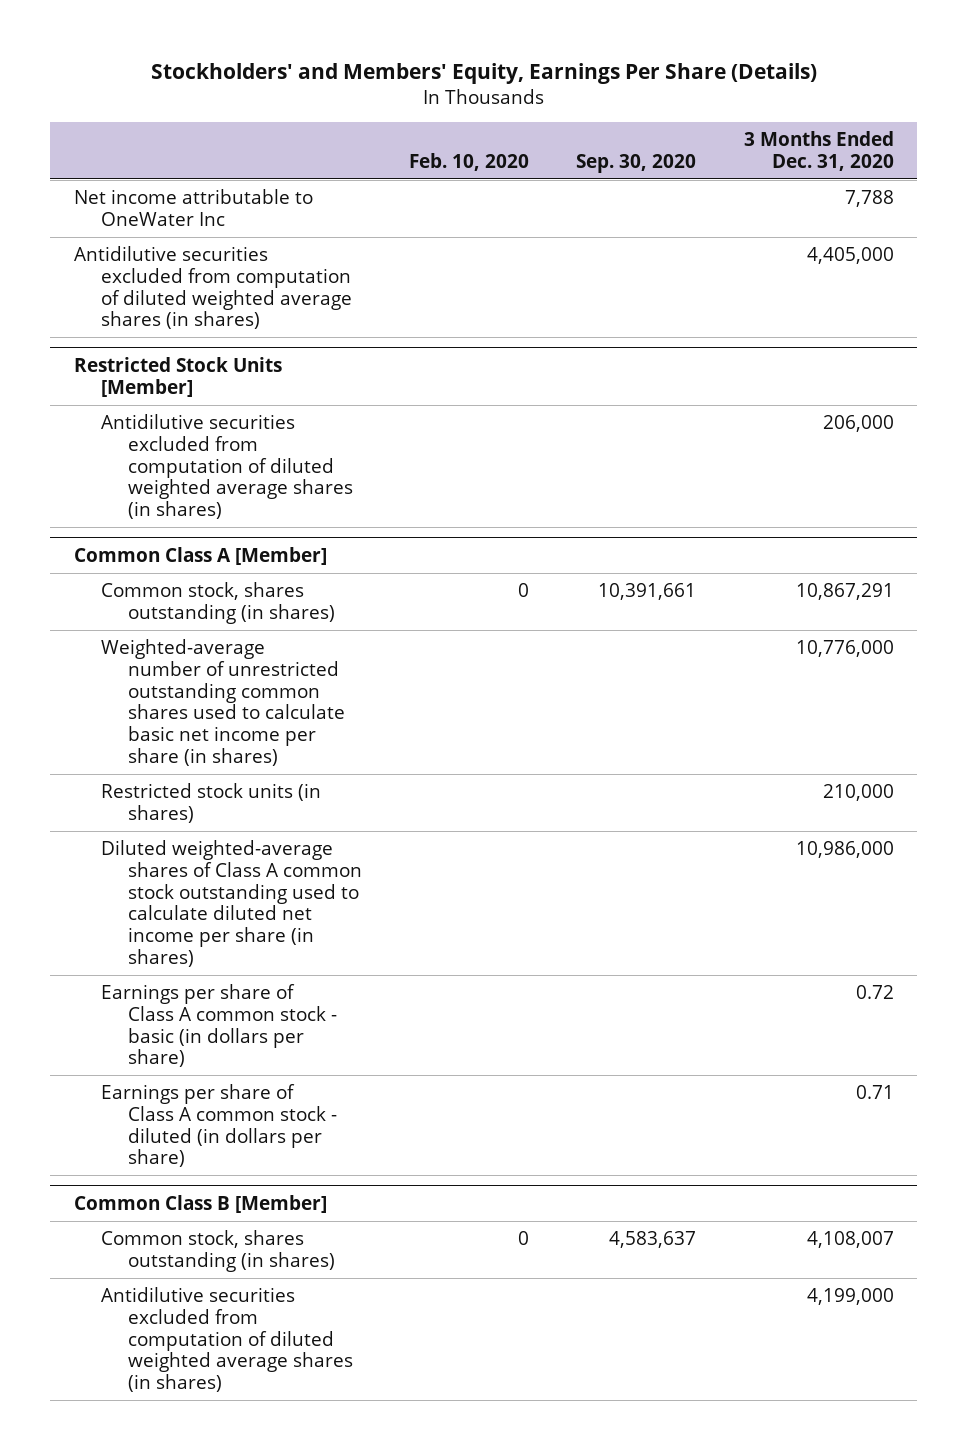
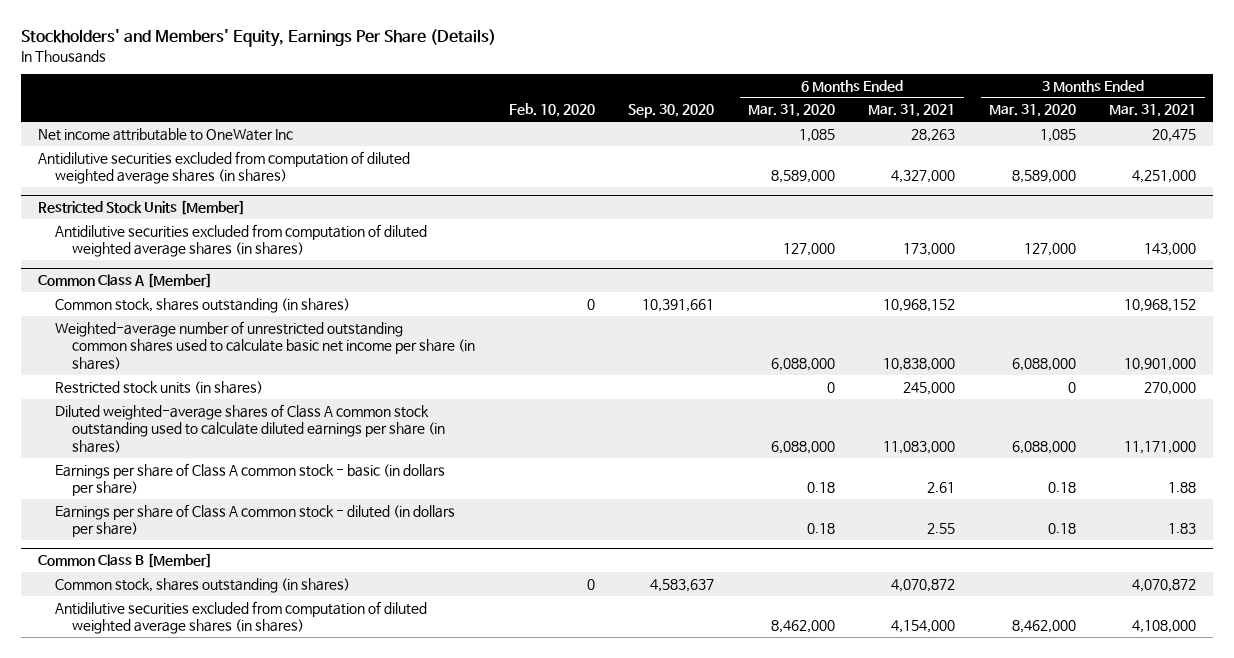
- | Feb. 10, 2020 | Sep. 30, 2020 | 3 Months Ended Dec. 31, 2020
+ | Feb. 10, 2020 | Sep. 30, 2020 | 6 Months Ended Mar. 31, 2020 | 6 Months Ended Mar. 31, 2021 | 3 Months Ended Mar. 31, 2020 | 3 Months Ended Mar. 31, 2021
@ Common Class A [Member]
- Diluted weighted-average shares of Class A common stock outstanding used to calculate diluted net income per share (in shares) | | | 10,986,000
+ Diluted weighted-average shares of Class A common stock outstanding used to calculate diluted earnings per share (in shares) | | | 6,088,000 | 11,083,000 | 6,088,000 | 11,171,000

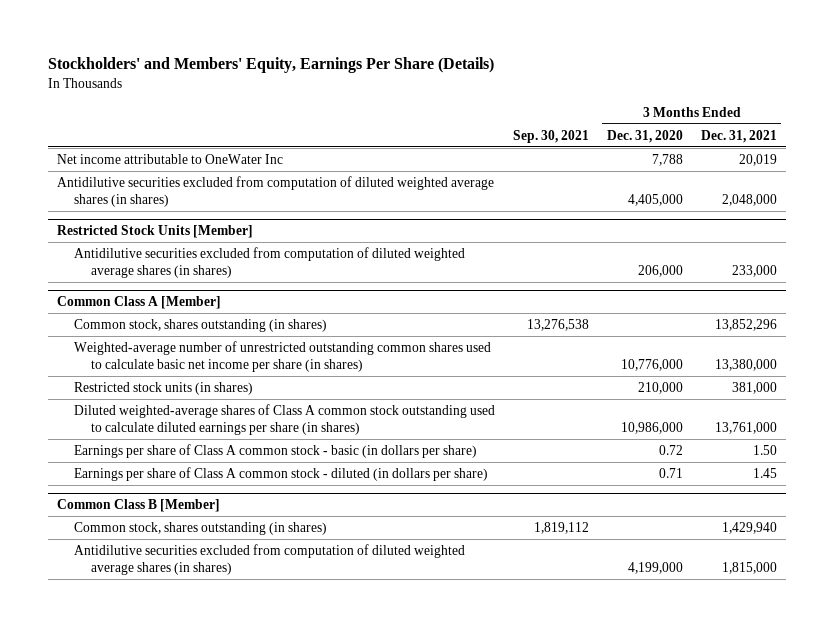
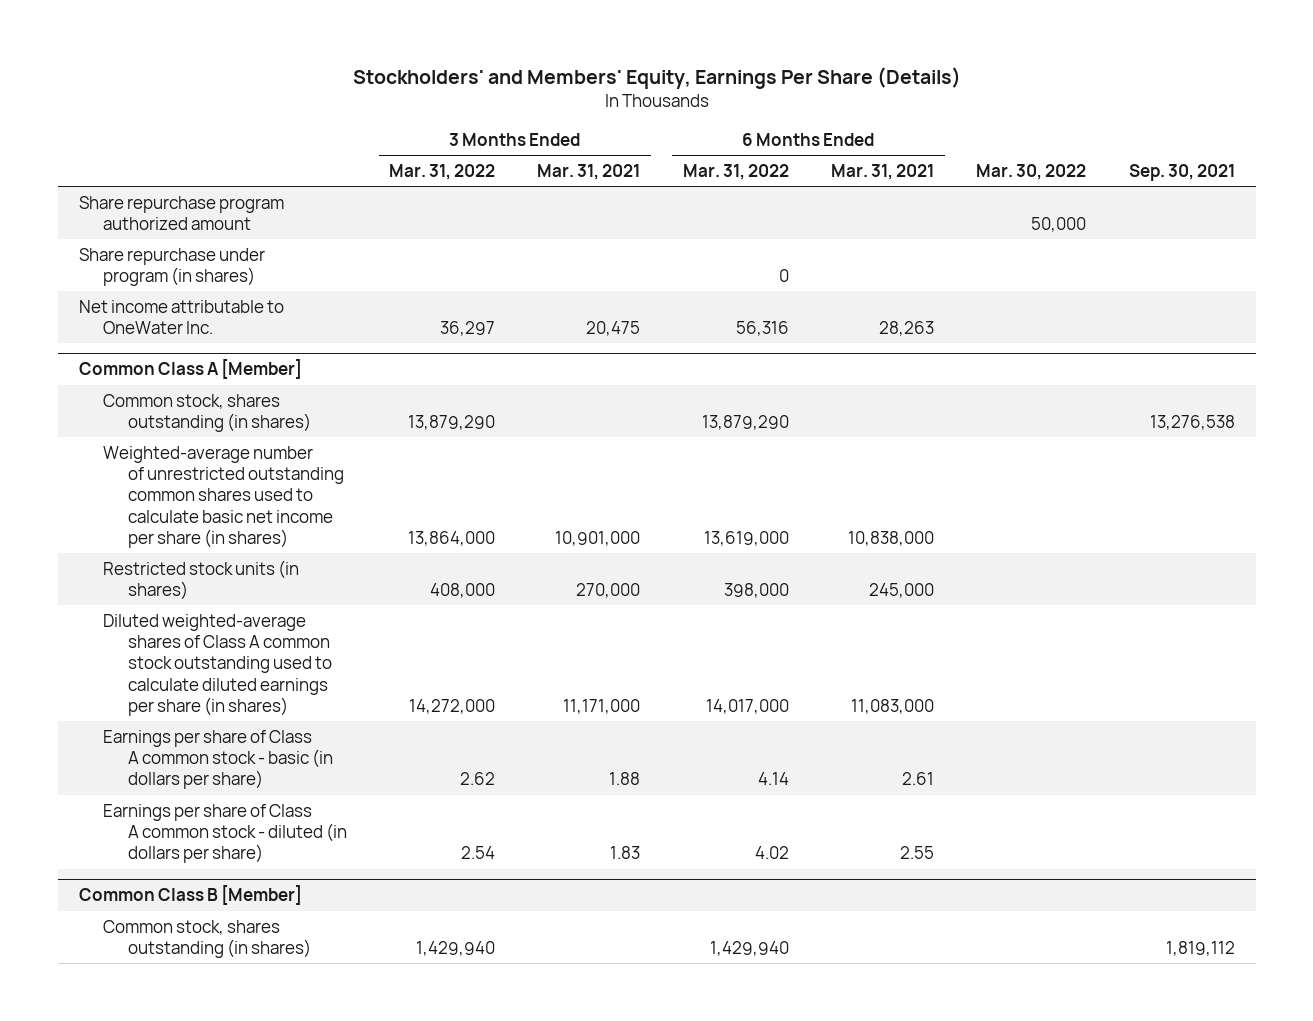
- | Sep. 30, 2021 | 3 Months Ended Dec. 31, 2020 | 3 Months Ended Dec. 31, 2021
+ | 3 Months Ended Mar. 31, 2022 | 3 Months Ended Mar. 31, 2021 | 6 Months Ended Mar. 31, 2022 | 6 Months Ended Mar. 31, 2021 | Mar. 30, 2022 | Sep. 30, 2021
- Net income attributable to OneWater Inc | | 7,788 | 20,019
- Antidilutive securities excluded from computation of diluted weighted average shares (in shares) | | 4,405,000 | 2,048,000
- Restricted Stock Units [Member]
- Antidilutive securities excluded from computation of diluted weighted average shares (in shares) | | 206,000 | 233,000
+ Share repurchase program authorized amount | | | | | 50,000 |
+ Share repurchase under program (in shares) | | | 0 | | |
+ Net income attributable to OneWater Inc. | 36,297 | 20,475 | 56,316 | 28,263 | |
@ Common Class B [Member]
- Antidilutive securities excluded from computation of diluted weighted average shares (in shares) | | 4,199,000 | 1,815,000

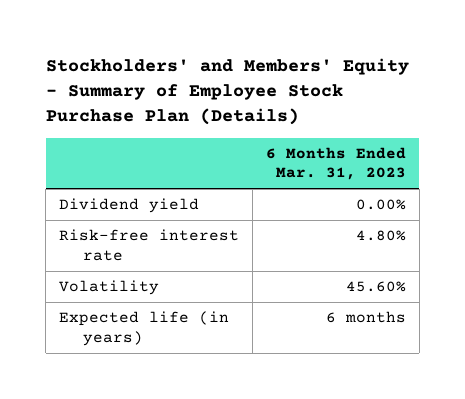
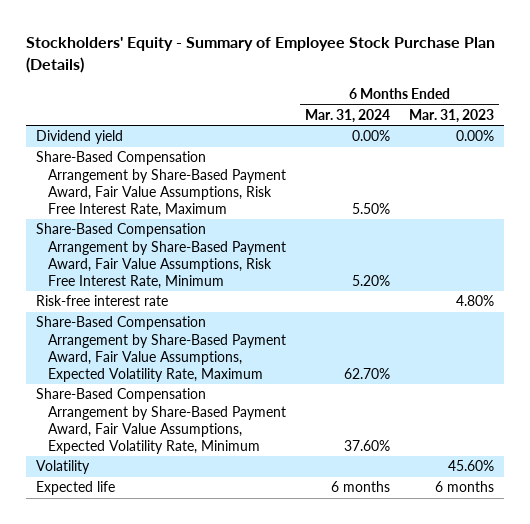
- Stockholders' and Members' Equity - Summary of Employee Stock Purchase Plan (Details)
+ Stockholders' Equity - Summary of Employee Stock Purchase Plan (Details)
- | 6 Months Ended Mar. 31, 2023
+ | 6 Months Ended Mar. 31, 2024 | 6 Months Ended Mar. 31, 2023
+ Share-Based Compensation Arrangement by Share-Based Payment Award, Fair Value Assumptions, Risk Free Interest Rate, Maximum | 5.50% |
+ Share-Based Compensation Arrangement by Share-Based Payment Award, Fair Value Assumptions, Risk Free Interest Rate, Minimum | 5.20% |
+ Share-Based Compensation Arrangement by Share-Based Payment Award, Fair Value Assumptions, Expected Volatility Rate, Maximum | 62.70% |
+ Share-Based Compensation Arrangement by Share-Based Payment Award, Fair Value Assumptions, Expected Volatility Rate, Minimum | 37.60% |
- Expected life (in years) | 6 months
+ Expected life | 6 months | 6 months

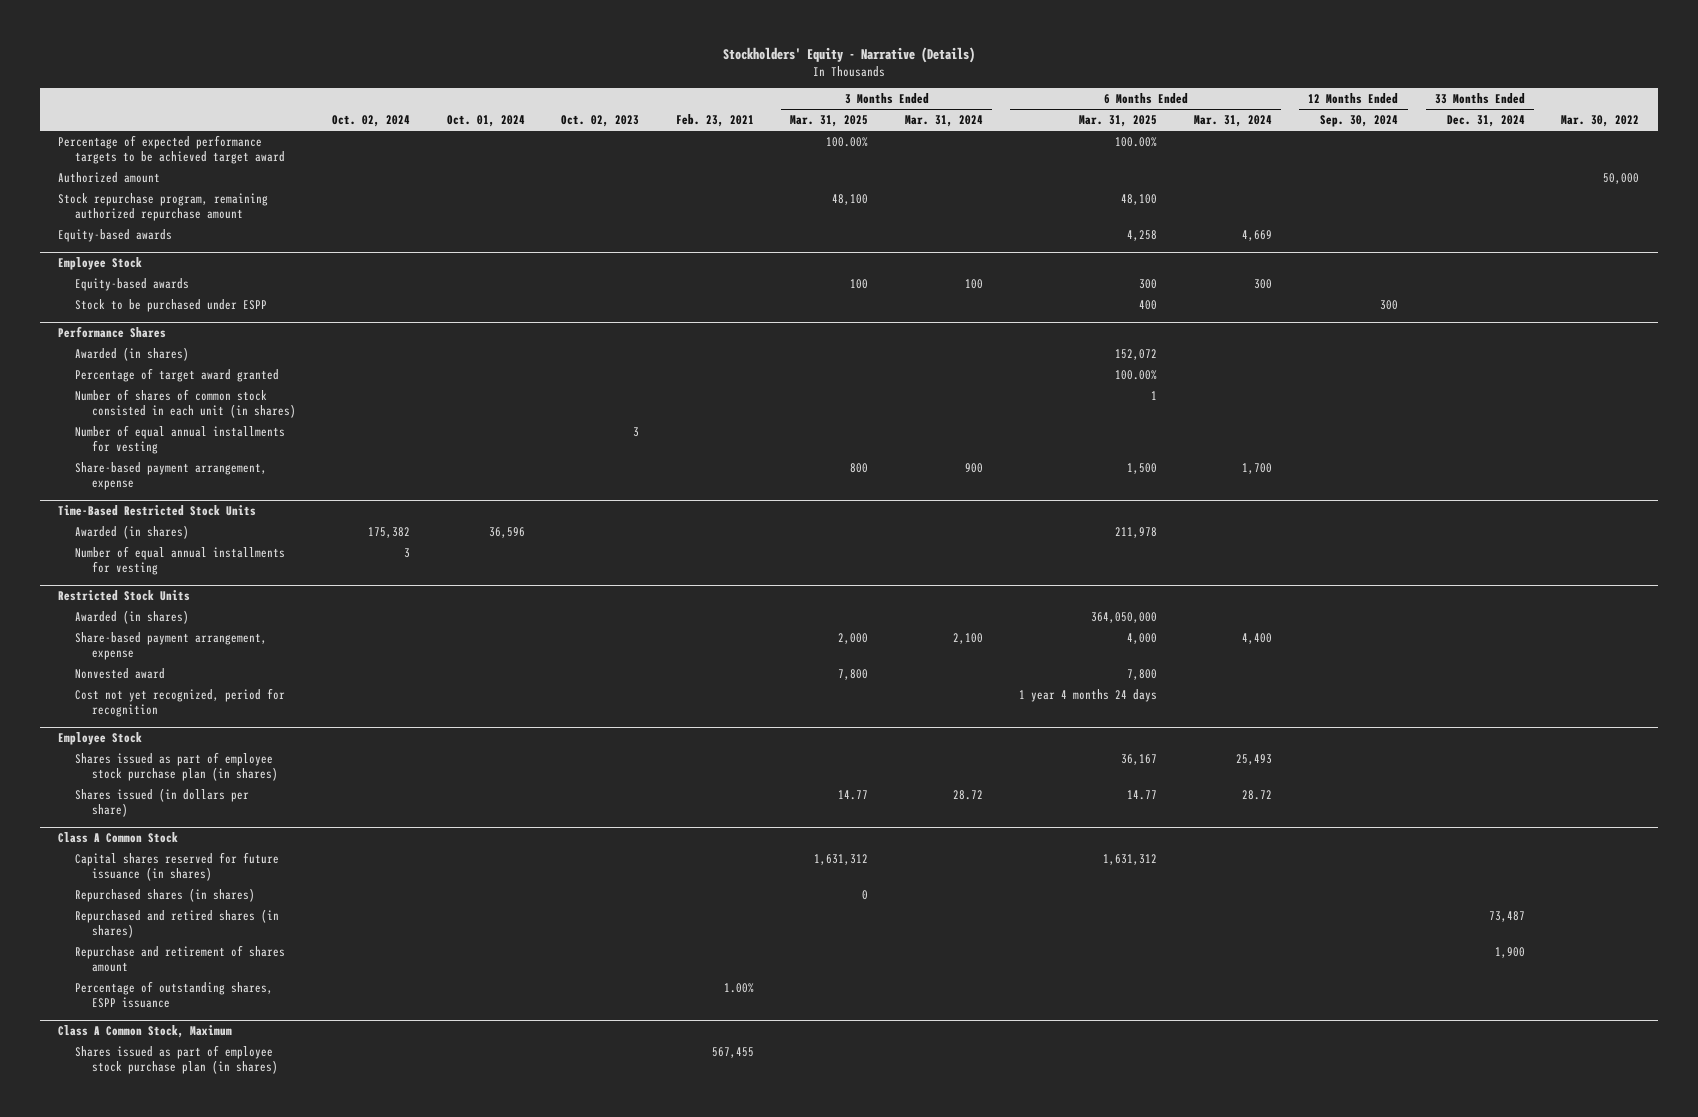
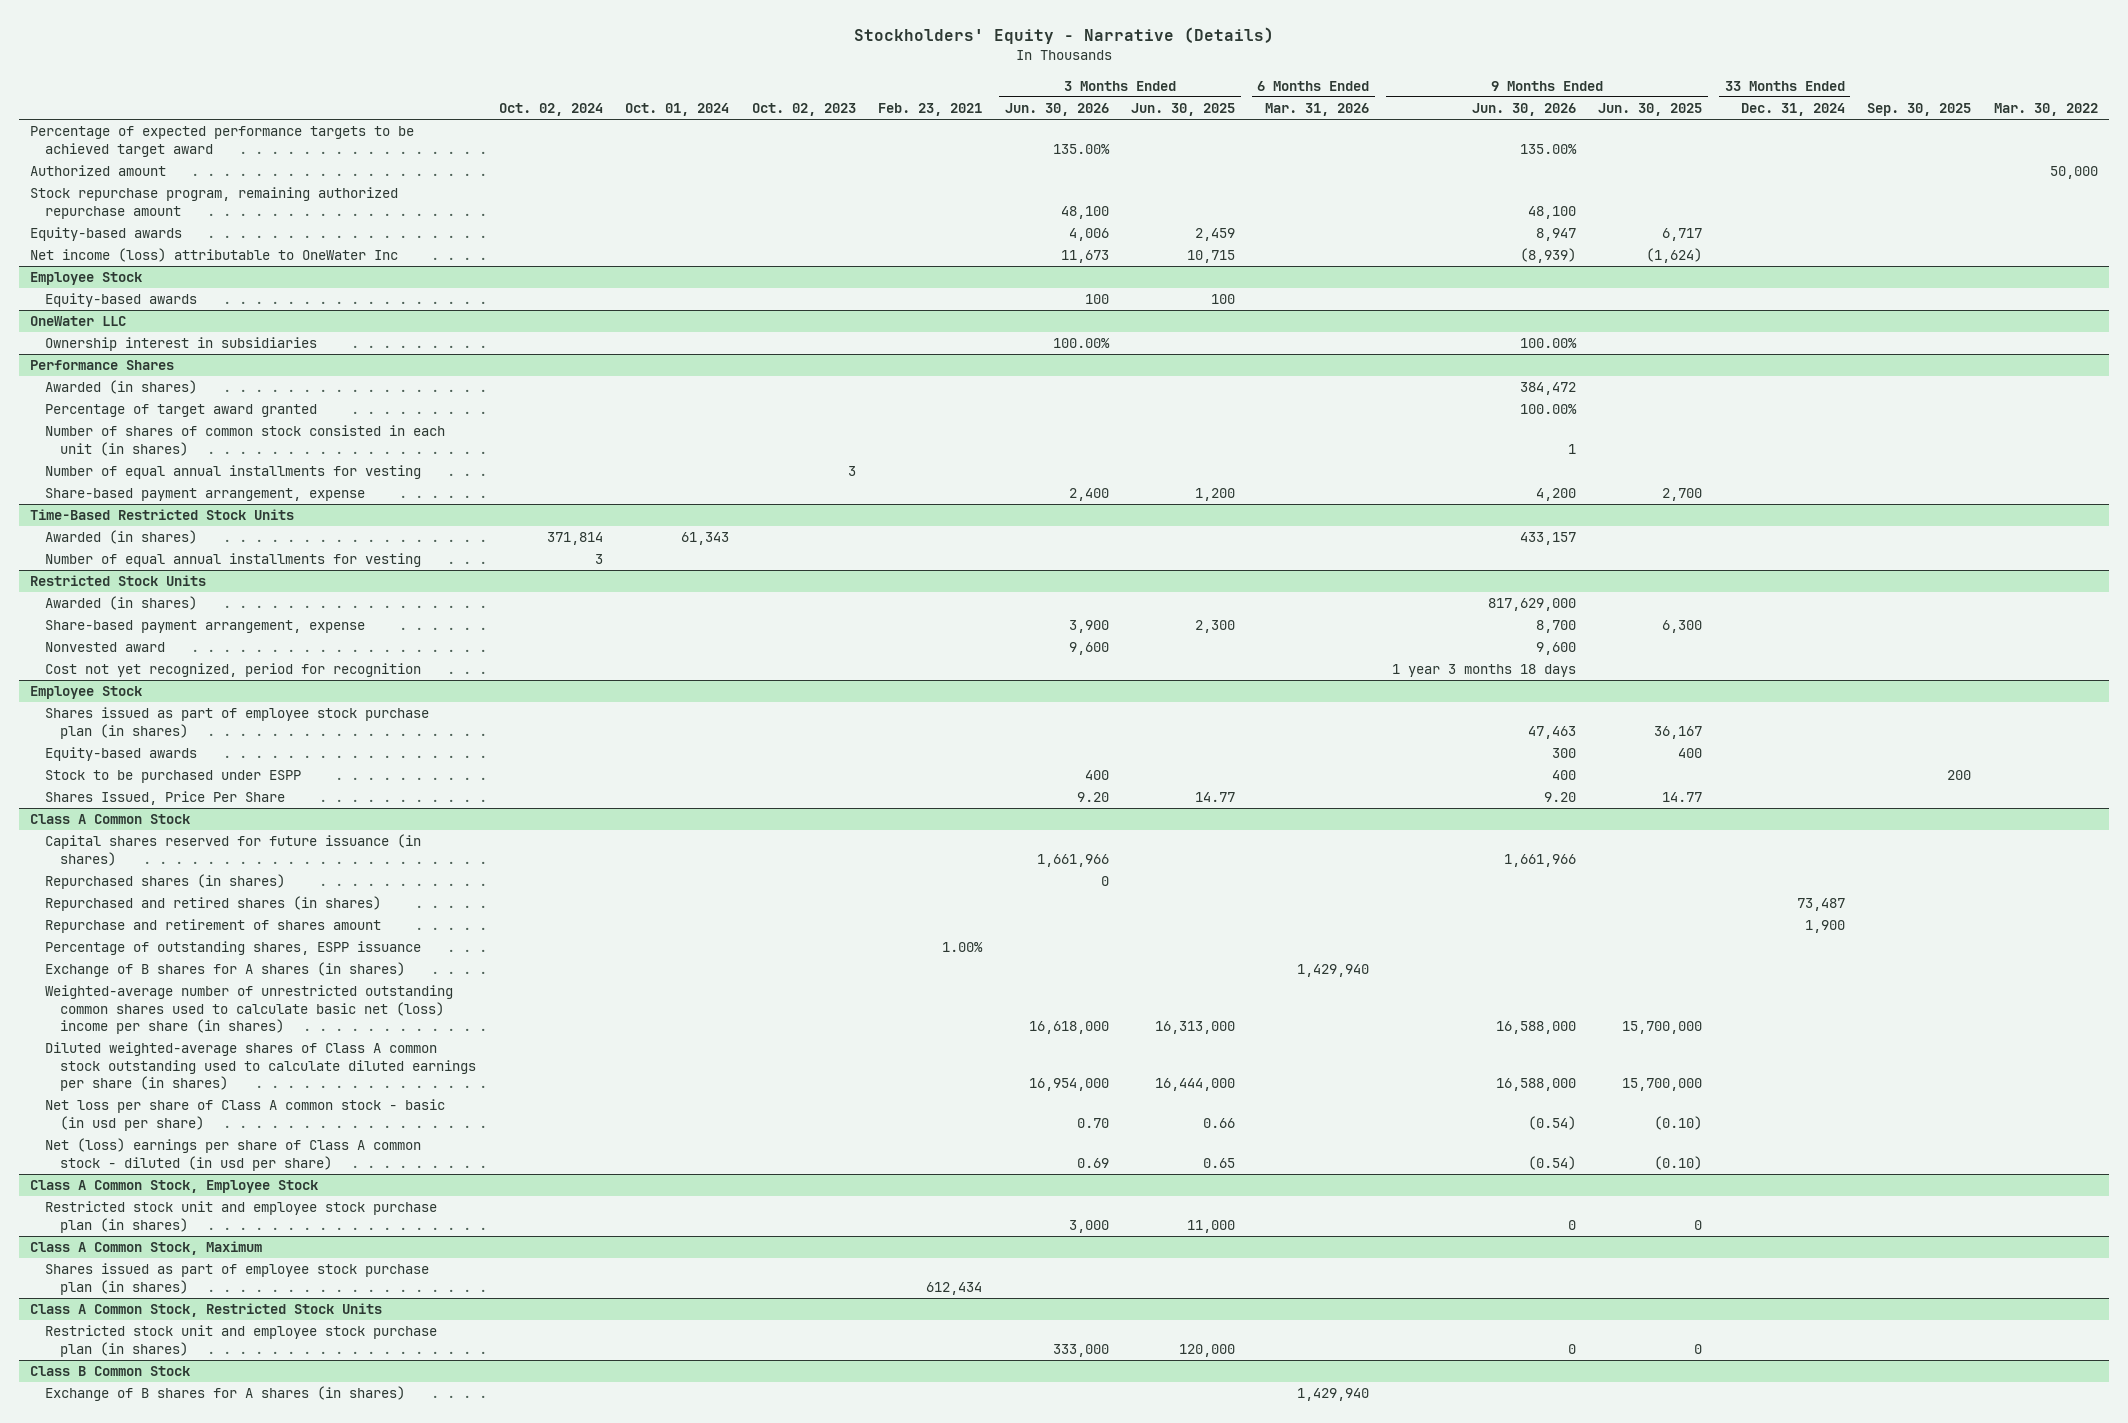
- | Oct. 02, 2024 | Oct. 01, 2024 | Oct. 02, 2023 | Feb. 23, 2021 | 3 Months Ended Mar. 31, 2025 | 3 Months Ended Mar. 31, 2024 | 6 Months Ended Mar. 31, 2025 | 6 Months Ended Mar. 31, 2024 | 12 Months Ended Sep. 30, 2024 | 33 Months Ended Dec. 31, 2024 | Mar. 30, 2022
+ | Oct. 02, 2024 | Oct. 01, 2024 | Oct. 02, 2023 | Feb. 23, 2021 | 3 Months Ended Jun. 30, 2026 | 3 Months Ended Jun. 30, 2025 | 6 Months Ended Mar. 31, 2026 | 9 Months Ended Jun. 30, 2026 | 9 Months Ended Jun. 30, 2025 | 33 Months Ended Dec. 31, 2024 | Sep. 30, 2025 | Mar. 30, 2022
+ Net income (loss) attributable to OneWater Inc | | | | | 11,673 | 10,715 | | (8,939) | (1,624) | | |
+ OneWater LLC
+ Ownership interest in subsidiaries | | | | | 100.00% | | | 100.00% | | | |
@ Time-Based Restricted Stock Units
- Awarded (in shares) | 175,382 | 36,596 | | | | | 211,978 | | | |
+ Awarded (in shares) | 371,814 | 61,343 | | | | | | 433,157 | | | |
@ Employee Stock
- Shares issued (in dollars per share) | | | | | 14.77 | 28.72 | 14.77 | 28.72 | | |
+ Equity-based awards | | | | | | | | 300 | 400 | | |
moved down: Stock to be purchased under ESPP | | | | | 400 | | | 400 | | | 200 |
+ Shares Issued, Price Per Share | | | | | 9.20 | 14.77 | | 9.20 | 14.77 | | |
@ Class A Common Stock
+ Exchange of B shares for A shares (in shares) | | | | | | | 1,429,940 | | | | |
+ Weighted-average number of unrestricted outstanding common shares used to calculate basic net (loss) income per share (in shares) | | | | | 16,618,000 | 16,313,000 | | 16,588,000 | 15,700,000 | | |
+ Diluted weighted-average shares of Class A common stock outstanding used to calculate diluted earnings per share (in shares) | | | | | 16,954,000 | 16,444,000 | | 16,588,000 | 15,700,000 | | |
+ Net loss per share of Class A common stock - basic (in usd per share) | | | | | 0.70 | 0.66 | | (0.54) | (0.10) | | |
+ Net (loss) earnings per share of Class A common stock - diluted (in usd per share) | | | | | 0.69 | 0.65 | | (0.54) | (0.10) | | |
+ Class A Common Stock, Employee Stock
+ Restricted stock unit and employee stock purchase plan (in shares) | | | | | 3,000 | 11,000 | | 0 | 0 | | |
@ Class A Common Stock, Maximum
- Shares issued as part of employee stock purchase plan (in shares) | | | | 567,455 | | | | | | |
+ Shares issued as part of employee stock purchase plan (in shares) | | | | 612,434 | | | | | | | |
+ Class A Common Stock, Restricted Stock Units
+ Restricted stock unit and employee stock purchase plan (in shares) | | | | | 333,000 | 120,000 | | 0 | 0 | | |
+ Class B Common Stock
+ Exchange of B shares for A shares (in shares) | | | | | | | 1,429,940 | | | | |

